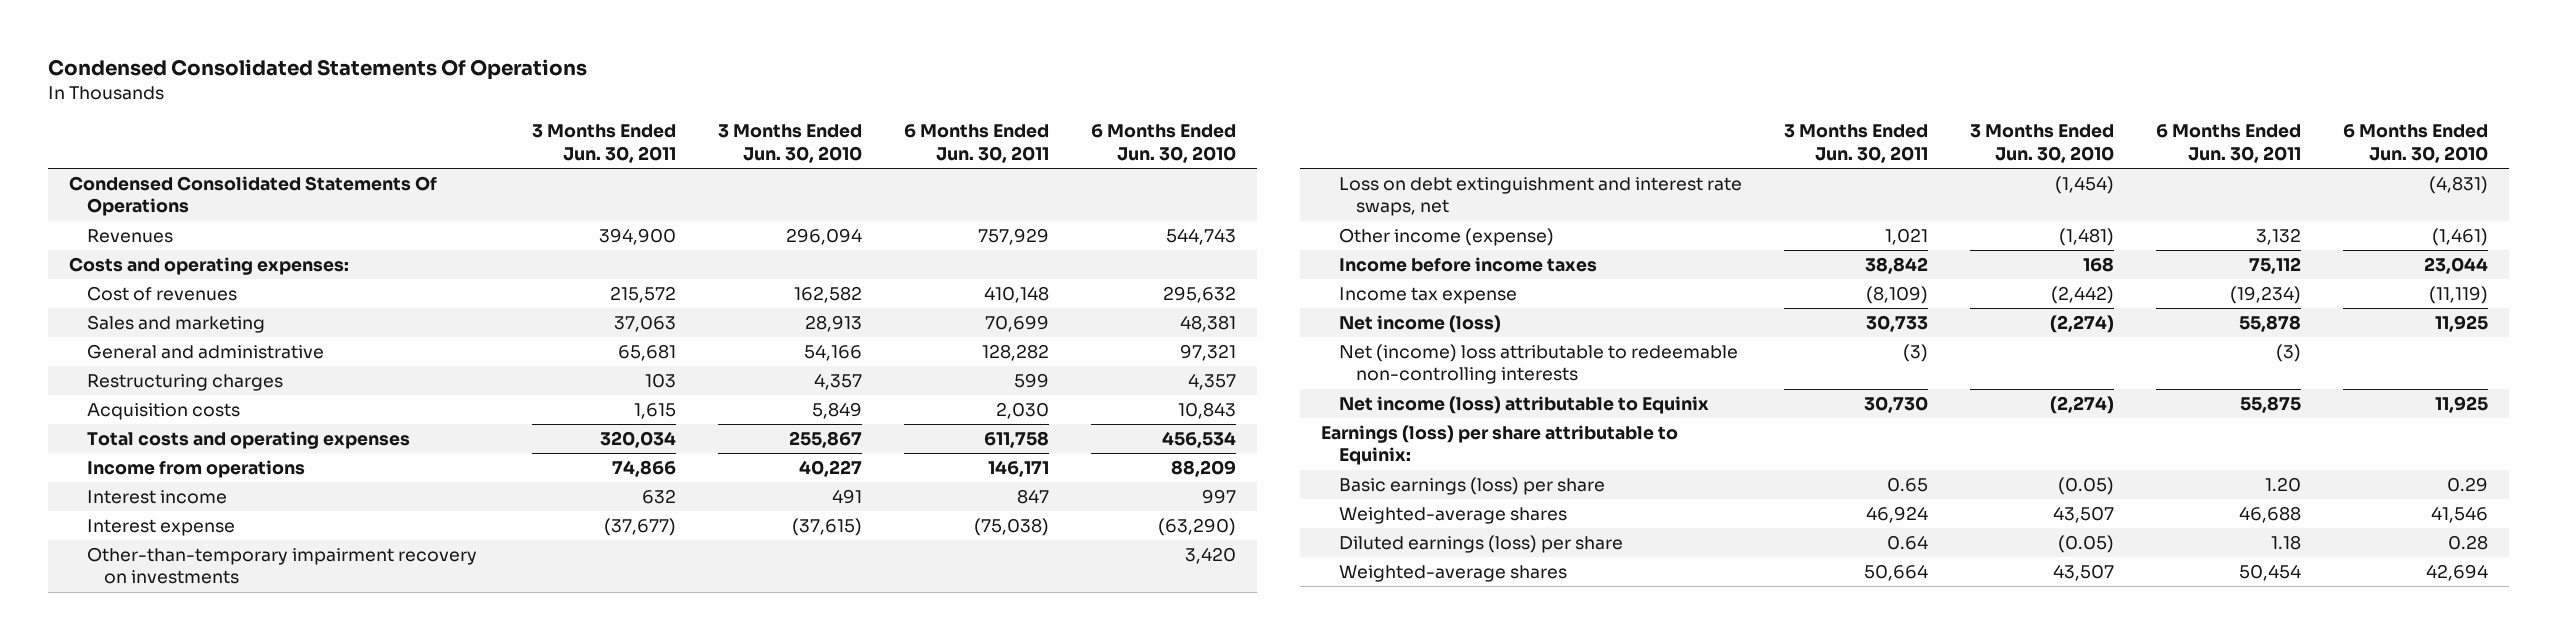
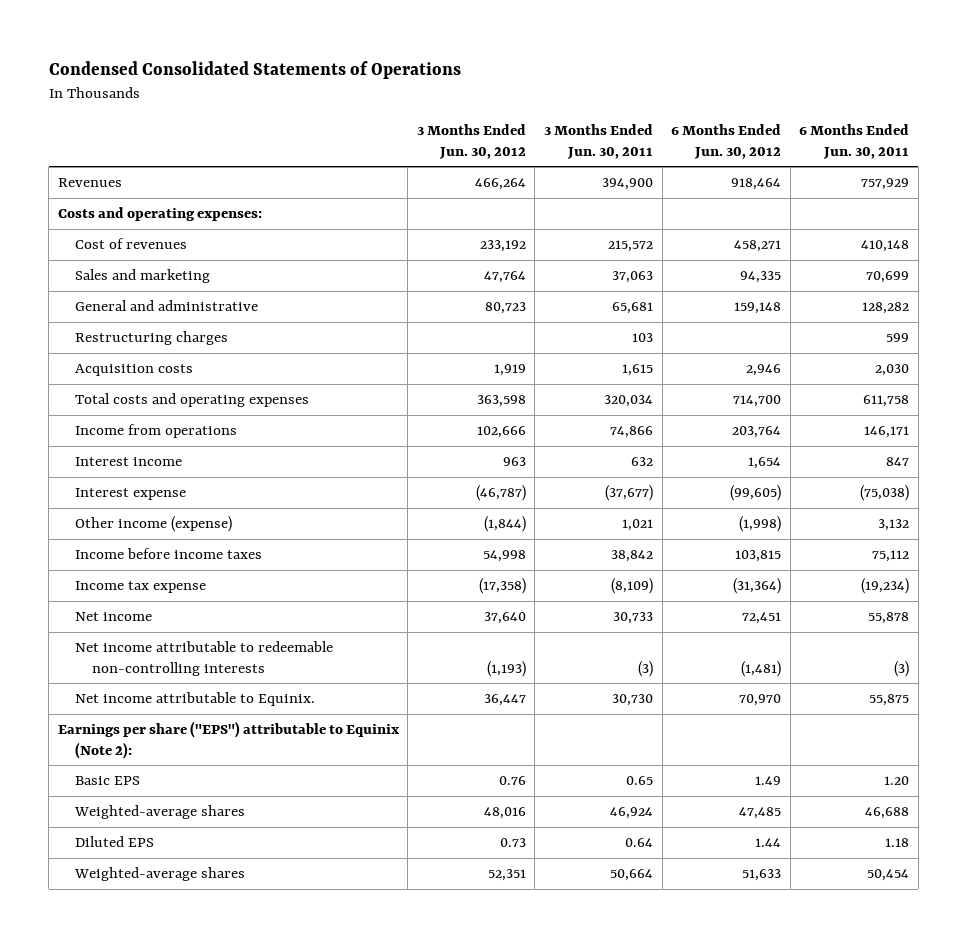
- Condensed Consolidated Statements Of Operations
+ Condensed Consolidated Statements of Operations
- | 3 Months Ended Jun. 30, 2011 | 3 Months Ended Jun. 30, 2010 | 6 Months Ended Jun. 30, 2011 | 6 Months Ended Jun. 30, 2010
+ | 3 Months Ended Jun. 30, 2012 | 3 Months Ended Jun. 30, 2011 | 6 Months Ended Jun. 30, 2012 | 6 Months Ended Jun. 30, 2011
- Condensed Consolidated Statements Of Operations
- Other-than-temporary impairment recovery on investments | | | | 3,420
- Loss on debt extinguishment and interest rate swaps, net | | (1,454) | | (4,831)
- Net income (loss) | 30,733 | (2,274) | 55,878 | 11,925
- Net (income) loss attributable to redeemable non-controlling interests | (3) | | (3) |
- Net income (loss) attributable to Equinix | 30,730 | (2,274) | 55,875 | 11,925
- Earnings (loss) per share attributable to Equinix:
- Basic earnings (loss) per share | 0.65 | (0.05) | 1.20 | 0.29
+ Net income | 37,640 | 30,733 | 72,451 | 55,878
+ Net income attributable to redeemable non-controlling interests | (1,193) | (3) | (1,481) | (3)
+ Net income attributable to Equinix. | 36,447 | 30,730 | 70,970 | 55,875
+ Earnings per share ("EPS") attributable to Equinix (Note 2):
+ Basic EPS | 0.76 | 0.65 | 1.49 | 1.20
- Diluted earnings (loss) per share | 0.64 | (0.05) | 1.18 | 0.28
+ Diluted EPS | 0.73 | 0.64 | 1.44 | 1.18

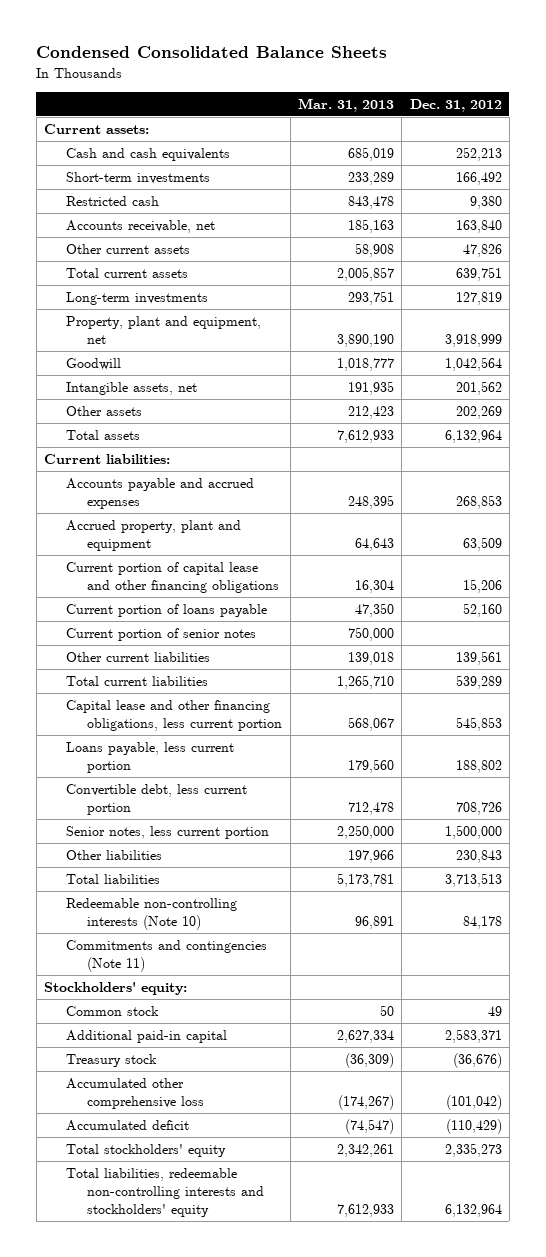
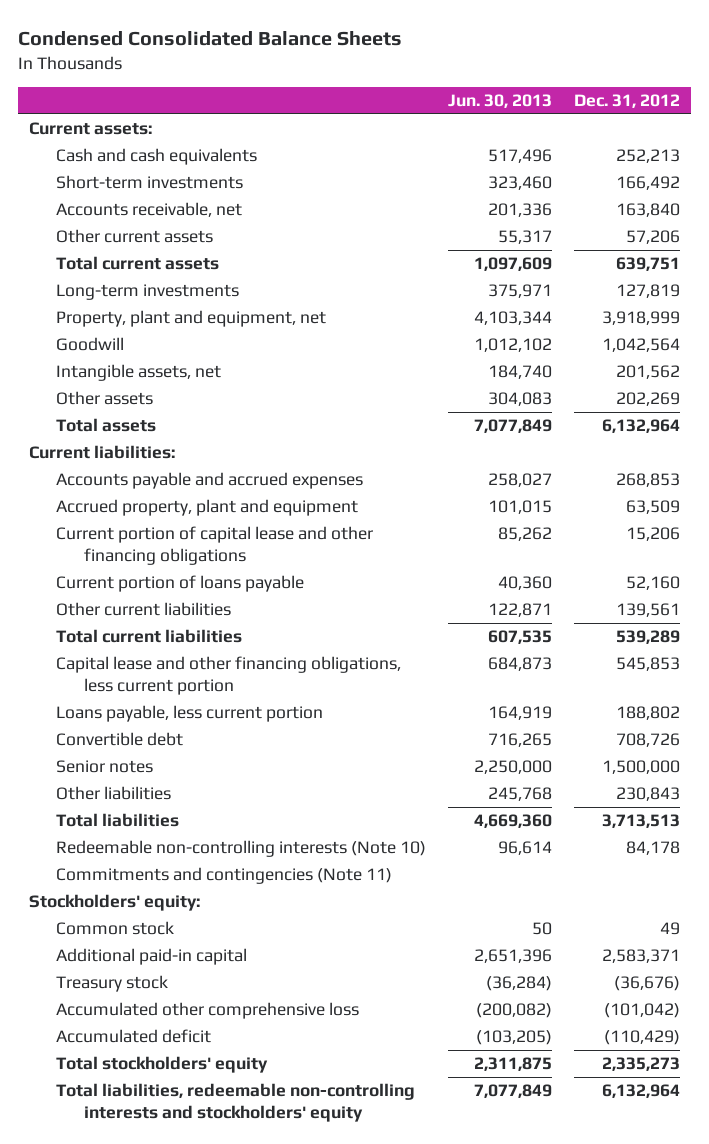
- | Mar. 31, 2013 | Dec. 31, 2012
+ | Jun. 30, 2013 | Dec. 31, 2012
- Restricted cash | 843,478 | 9,380
- Other current assets | 58,908 | 47,826
+ Other current assets | 55,317 | 57,206
- Current portion of senior notes | 750,000 |
- Convertible debt, less current portion | 712,478 | 708,726
- Senior notes, less current portion | 2,250,000 | 1,500,000
+ Convertible debt | 716,265 | 708,726
+ Senior notes | 2,250,000 | 1,500,000

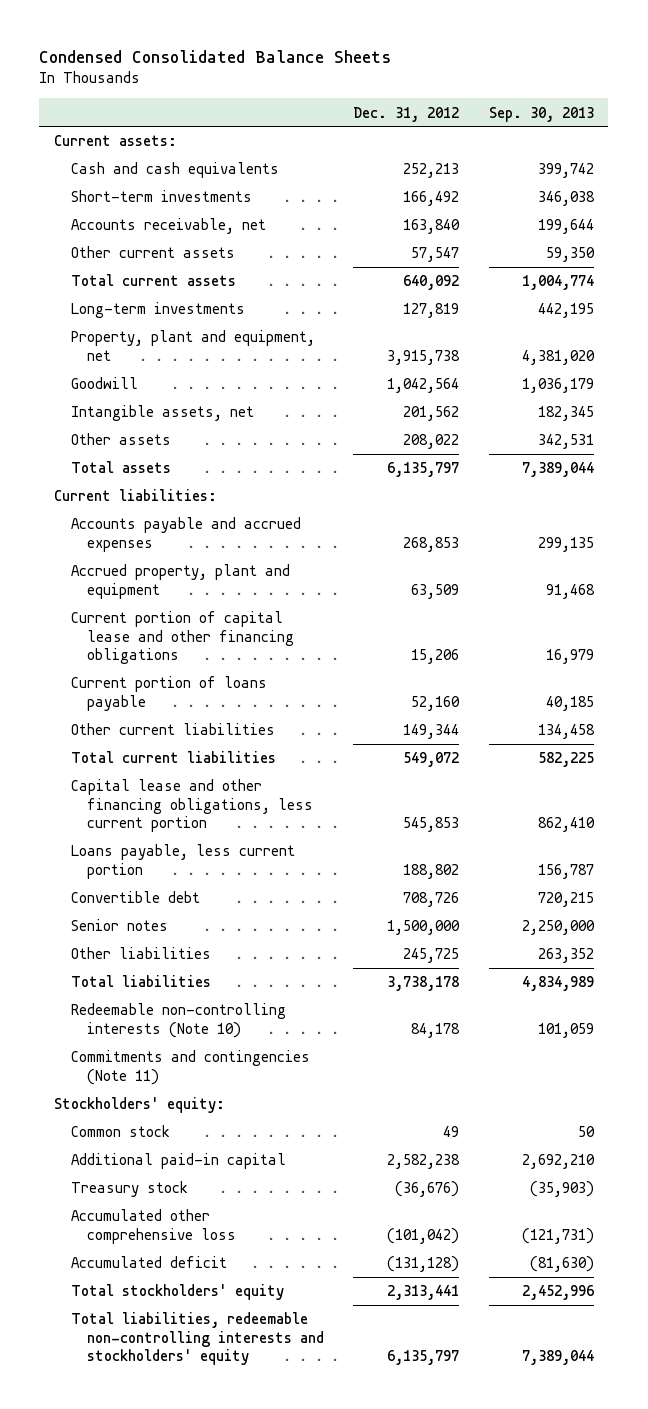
- | Jun. 30, 2013 | Dec. 31, 2012
+ | Dec. 31, 2012 | Sep. 30, 2013
- Other current assets | 55,317 | 57,206
- Total current assets | 1,097,609 | 639,751
+ Other current assets | 57,547 | 59,350
+ Total current assets | 640,092 | 1,004,774
- Property, plant and equipment, net | 4,103,344 | 3,918,999
+ Property, plant and equipment, net | 3,915,738 | 4,381,020
- Other assets | 304,083 | 202,269
- Total assets | 7,077,849 | 6,132,964
+ Other assets | 208,022 | 342,531
+ Total assets | 6,135,797 | 7,389,044
- Other current liabilities | 122,871 | 139,561
- Total current liabilities | 607,535 | 539,289
+ Other current liabilities | 149,344 | 134,458
+ Total current liabilities | 549,072 | 582,225
- Other liabilities | 245,768 | 230,843
- Total liabilities | 4,669,360 | 3,713,513
+ Other liabilities | 245,725 | 263,352
+ Total liabilities | 3,738,178 | 4,834,989
- Additional paid-in capital | 2,651,396 | 2,583,371
+ Additional paid-in capital | 2,582,238 | 2,692,210
- Accumulated deficit | (103,205) | (110,429)
- Total stockholders' equity | 2,311,875 | 2,335,273
- Total liabilities, redeemable non-controlling interests and stockholders' equity | 7,077,849 | 6,132,964
+ Accumulated deficit | (131,128) | (81,630)
+ Total stockholders' equity | 2,313,441 | 2,452,996
+ Total liabilities, redeemable non-controlling interests and stockholders' equity | 6,135,797 | 7,389,044

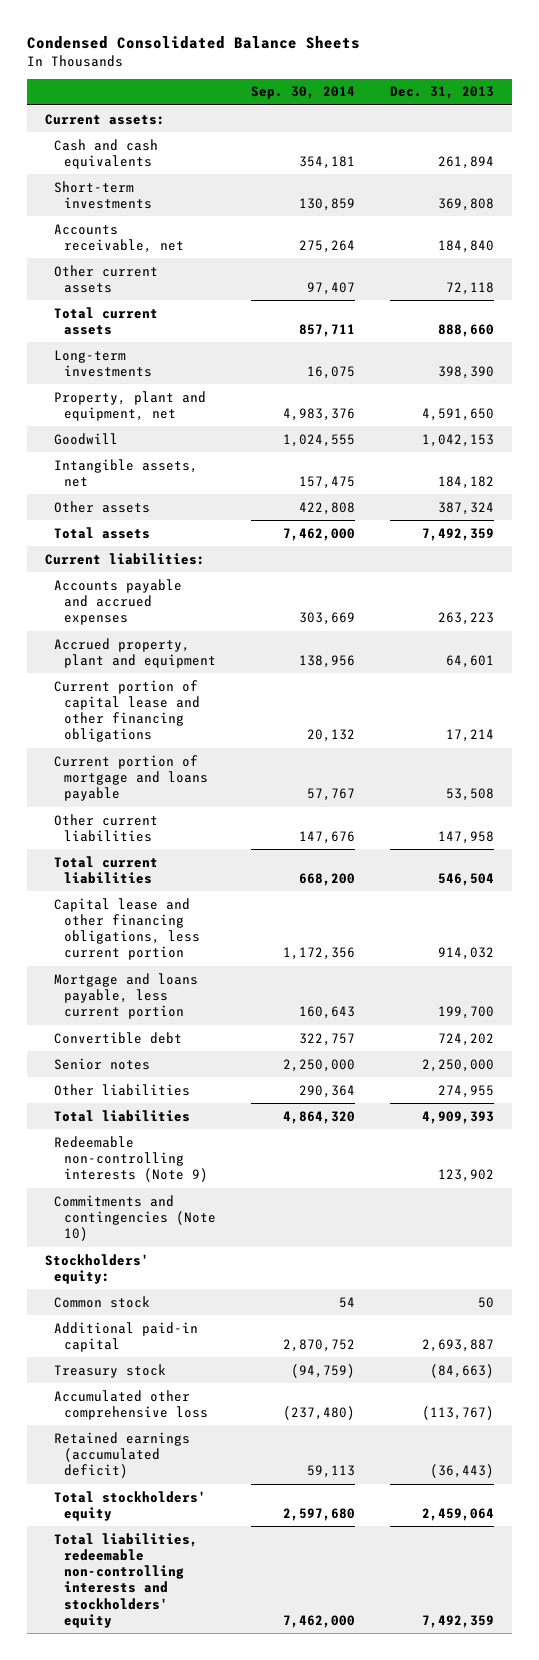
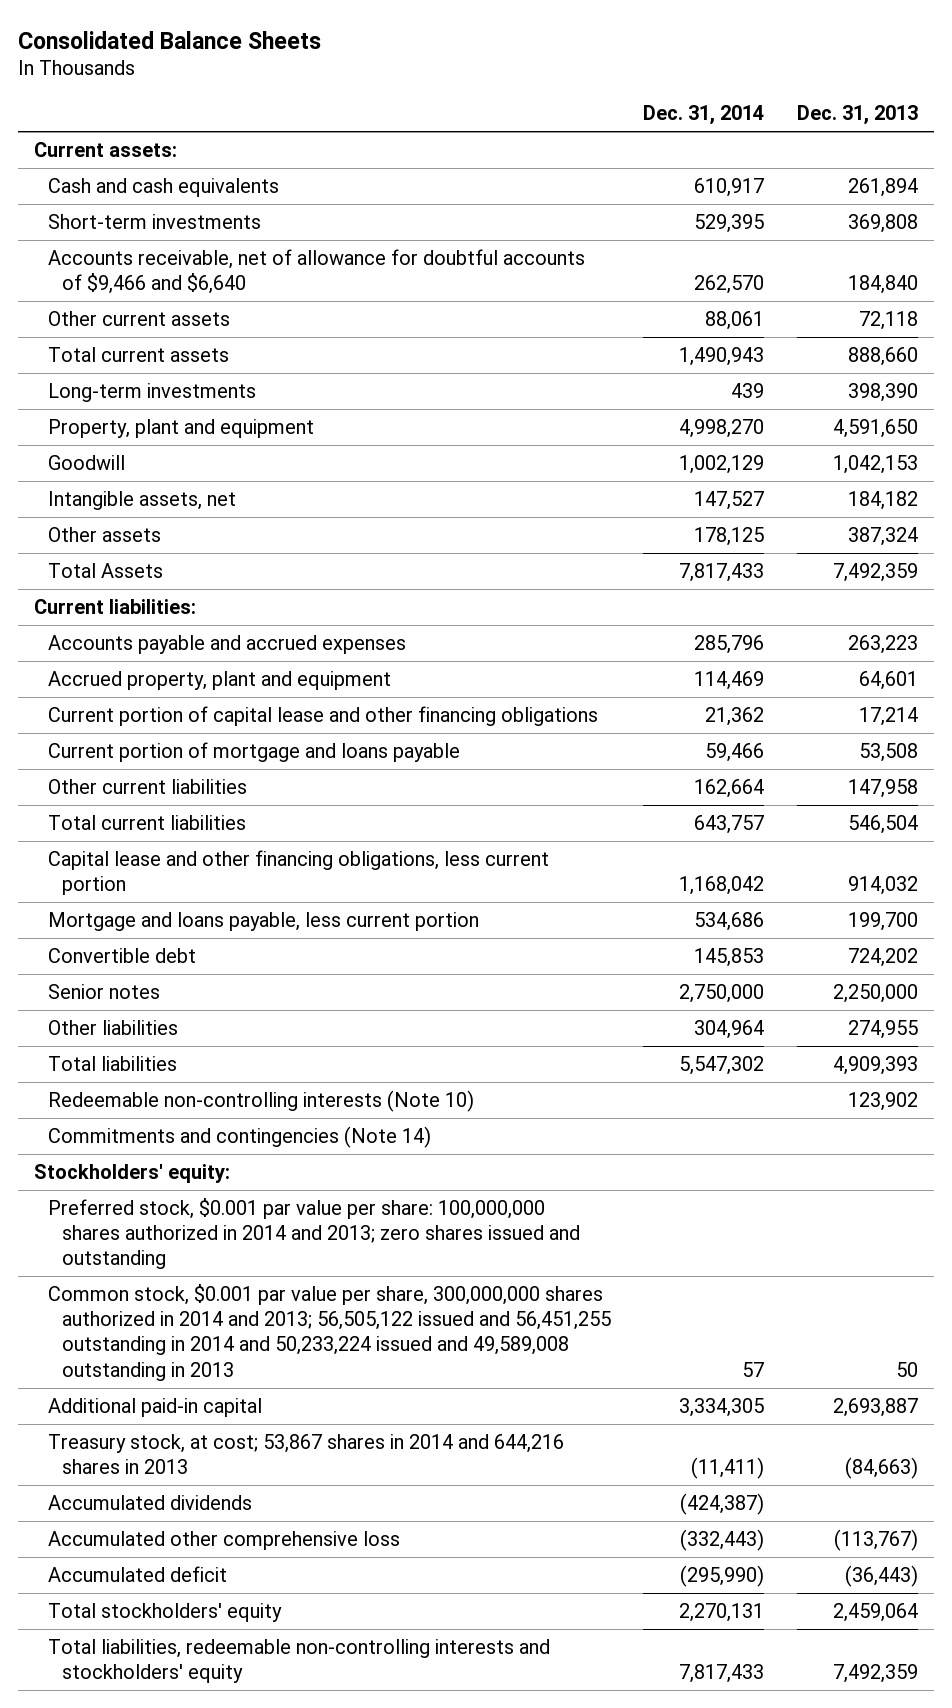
- Condensed Consolidated Balance Sheets
+ Consolidated Balance Sheets
- | Sep. 30, 2014 | Dec. 31, 2013
+ | Dec. 31, 2014 | Dec. 31, 2013
- Accounts receivable, net | 275,264 | 184,840
+ Accounts receivable, net of allowance for doubtful accounts of $9,466 and $6,640 | 262,570 | 184,840
- Property, plant and equipment, net | 4,983,376 | 4,591,650
+ Property, plant and equipment | 4,998,270 | 4,591,650
- Total assets | 7,462,000 | 7,492,359
+ Total Assets | 7,817,433 | 7,492,359
- Redeemable non-controlling interests (Note 9) | | 123,902
- Commitments and contingencies (Note 10)
+ Redeemable non-controlling interests (Note 10) | | 123,902
+ Commitments and contingencies (Note 14)
- Common stock | 54 | 50
+ Preferred stock, $0.001 par value per share: 100,000,000 shares authorized in 2014 and 2013; zero shares issued and outstanding
+ Common stock, $0.001 par value per share, 300,000,000 shares authorized in 2014 and 2013; 56,505,122 issued and 56,451,255 outstanding in 2014 and 50,233,224 issued and 49,589,008 outstanding in 2013 | 57 | 50
- Treasury stock | (94,759) | (84,663)
+ Treasury stock, at cost; 53,867 shares in 2014 and 644,216 shares in 2013 | (11,411) | (84,663)
+ Accumulated dividends | (424,387) |
- Retained earnings (accumulated deficit) | 59,113 | (36,443)
+ Accumulated deficit | (295,990) | (36,443)

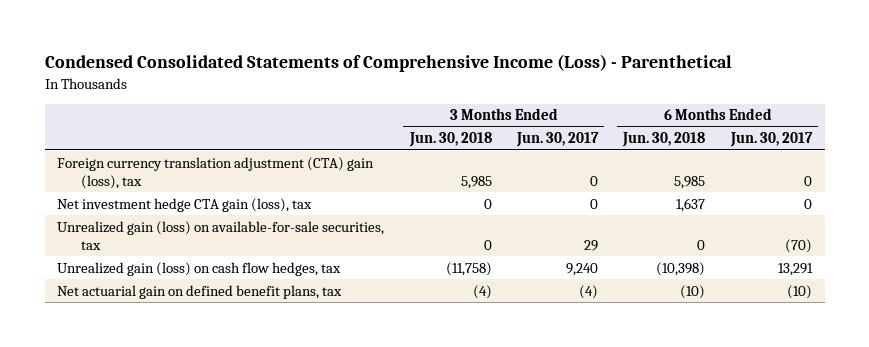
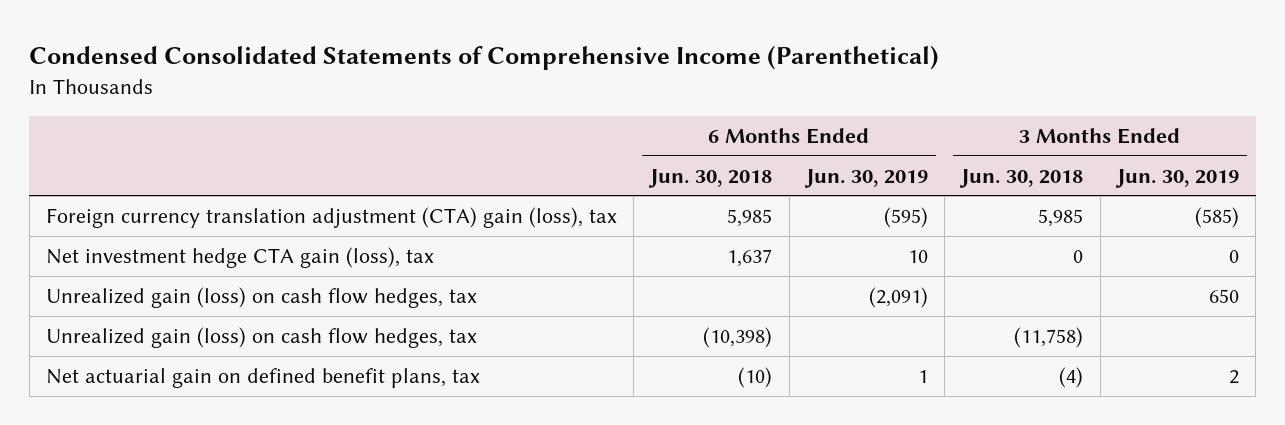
- Condensed Consolidated Statements of Comprehensive Income (Loss) - Parenthetical
+ Condensed Consolidated Statements of Comprehensive Income (Parenthetical)
- | 3 Months Ended Jun. 30, 2018 | 3 Months Ended Jun. 30, 2017 | 6 Months Ended Jun. 30, 2018 | 6 Months Ended Jun. 30, 2017
+ | 6 Months Ended Jun. 30, 2018 | 6 Months Ended Jun. 30, 2019 | 3 Months Ended Jun. 30, 2018 | 3 Months Ended Jun. 30, 2019
- Unrealized gain (loss) on available-for-sale securities, tax | 0 | 29 | 0 | (70)
+ Unrealized gain (loss) on cash flow hedges, tax | | (2,091) | | 650

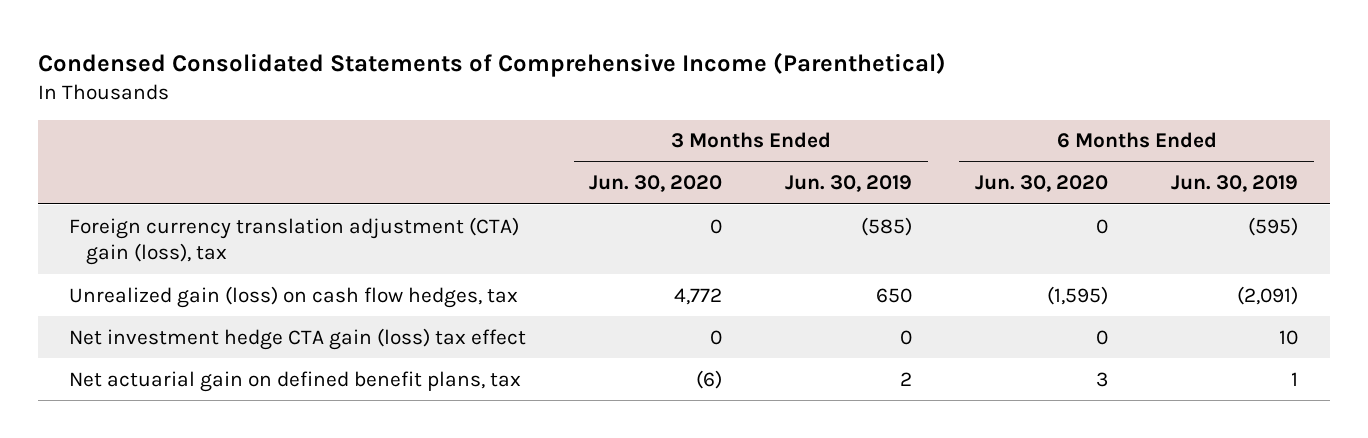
- | 6 Months Ended Jun. 30, 2018 | 6 Months Ended Jun. 30, 2019 | 3 Months Ended Jun. 30, 2018 | 3 Months Ended Jun. 30, 2019
+ | 3 Months Ended Jun. 30, 2020 | 3 Months Ended Jun. 30, 2019 | 6 Months Ended Jun. 30, 2020 | 6 Months Ended Jun. 30, 2019
- Net investment hedge CTA gain (loss), tax | 1,637 | 10 | 0 | 0
- Unrealized gain (loss) on cash flow hedges, tax | (10,398) | | (11,758) |
+ Net investment hedge CTA gain (loss) tax effect | 0 | 0 | 0 | 10

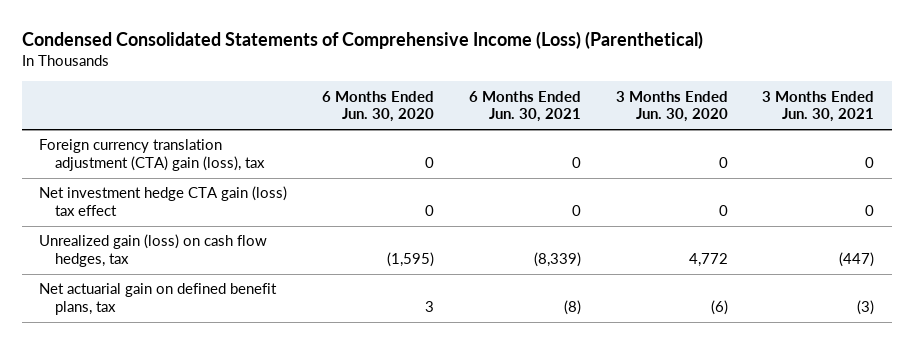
- Condensed Consolidated Statements of Comprehensive Income (Parenthetical)
+ Condensed Consolidated Statements of Comprehensive Income (Loss) (Parenthetical)
- | 3 Months Ended Jun. 30, 2020 | 3 Months Ended Jun. 30, 2019 | 6 Months Ended Jun. 30, 2020 | 6 Months Ended Jun. 30, 2019
+ | 6 Months Ended Jun. 30, 2020 | 6 Months Ended Jun. 30, 2021 | 3 Months Ended Jun. 30, 2020 | 3 Months Ended Jun. 30, 2021
moved down: Unrealized gain (loss) on cash flow hedges, tax | (1,595) | (8,339) | 4,772 | (447)

